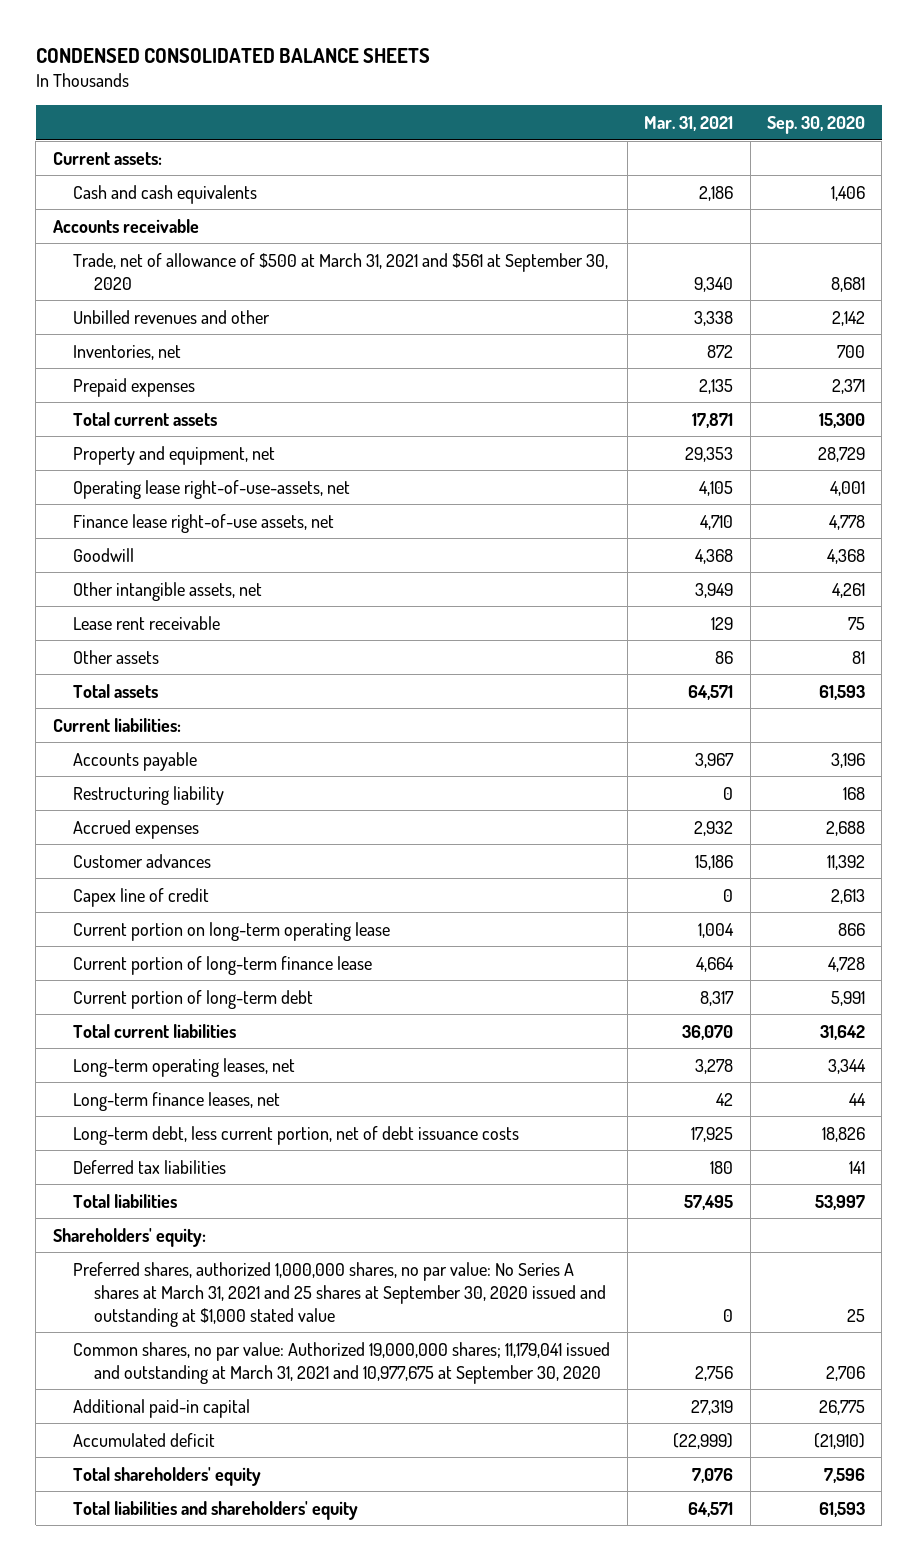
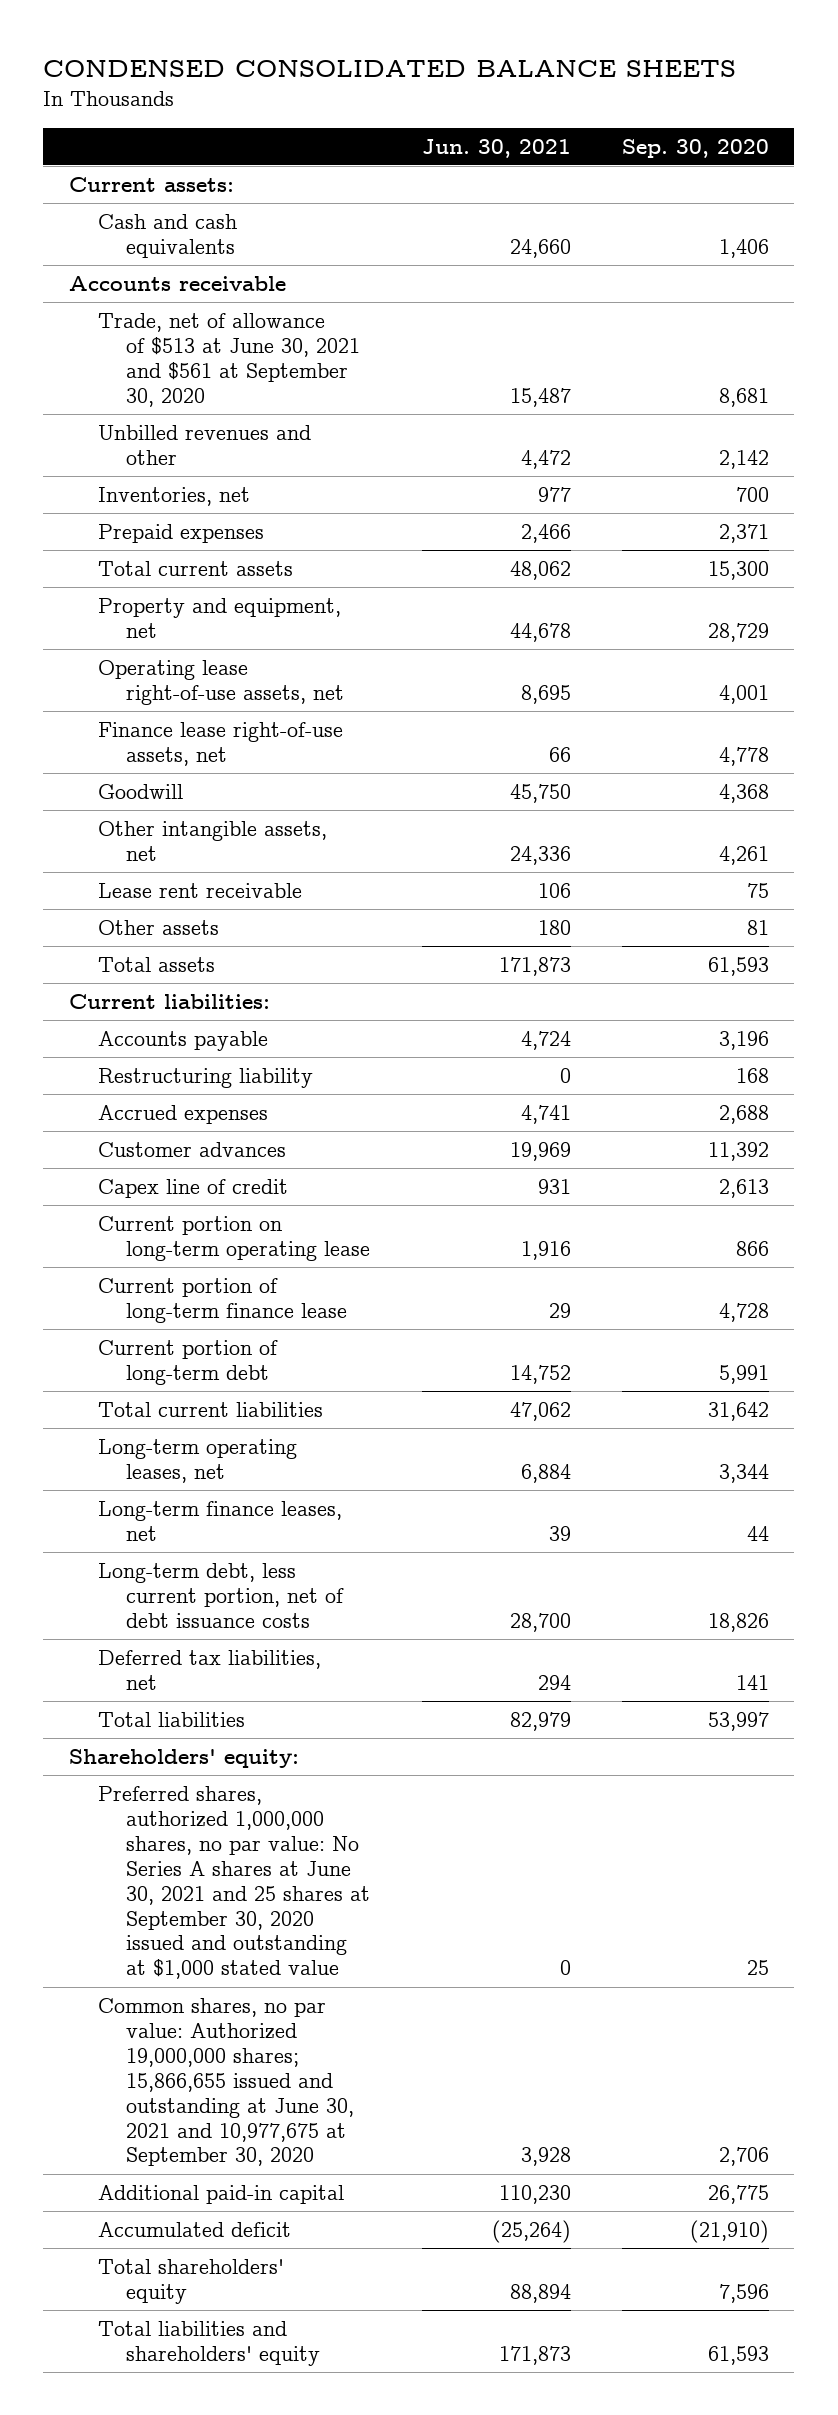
- | Mar. 31, 2021 | Sep. 30, 2020
+ | Jun. 30, 2021 | Sep. 30, 2020
- Trade, net of allowance of $500 at March 31, 2021 and $561 at September 30, 2020 | 9,340 | 8,681
+ Trade, net of allowance of $513 at June 30, 2021 and $561 at September 30, 2020 | 15,487 | 8,681
- Operating lease right-of-use-assets, net | 4,105 | 4,001
+ Operating lease right-of-use assets, net | 8,695 | 4,001
- Deferred tax liabilities | 180 | 141
+ Deferred tax liabilities, net | 294 | 141
- Preferred shares, authorized 1,000,000 shares, no par value: No Series A shares at March 31, 2021 and 25 shares at September 30, 2020 issued and outstanding at $1,000 stated value | 0 | 25
- Common shares, no par value: Authorized 19,000,000 shares; 11,179,041 issued and outstanding at March 31, 2021 and 10,977,675 at September 30, 2020 | 2,756 | 2,706
+ Preferred shares, authorized 1,000,000 shares, no par value: No Series A shares at June 30, 2021 and 25 shares at September 30, 2020 issued and outstanding at $1,000 stated value | 0 | 25
+ Common shares, no par value: Authorized 19,000,000 shares; 15,866,655 issued and outstanding at June 30, 2021 and 10,977,675 at September 30, 2020 | 3,928 | 2,706

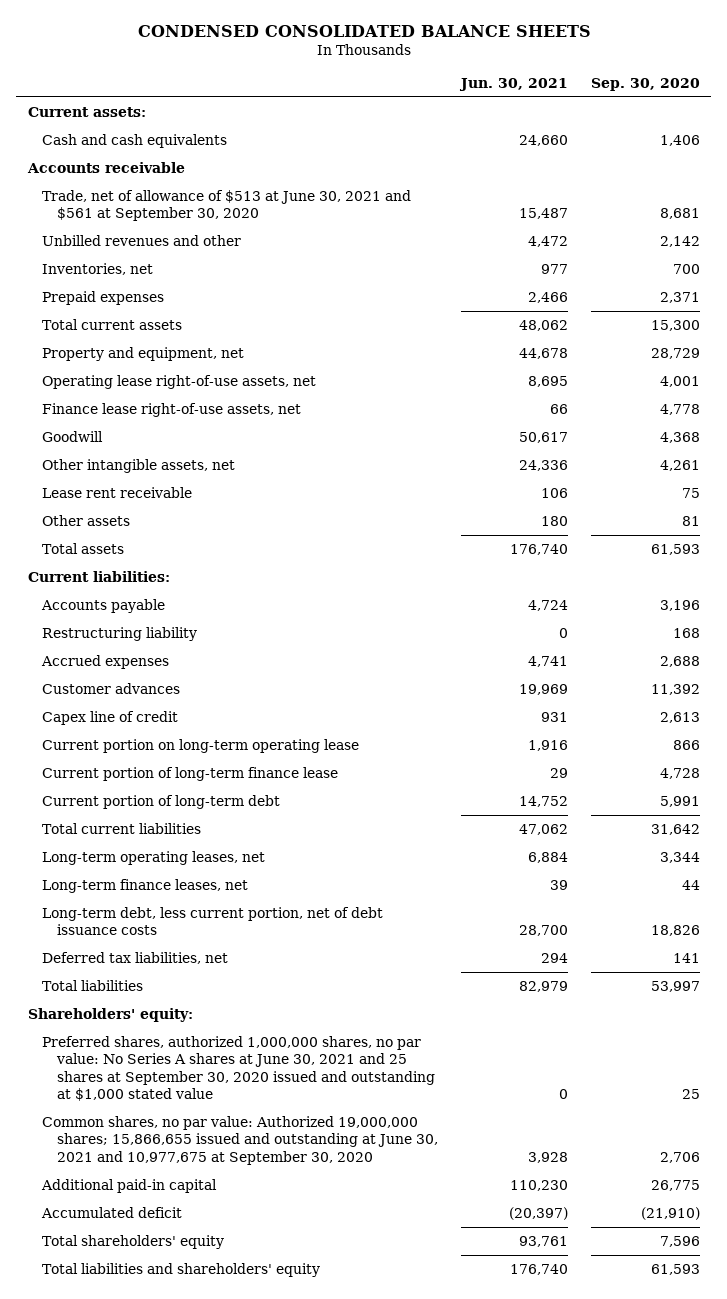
- Goodwill | 45,750 | 4,368
+ Goodwill | 50,617 | 4,368
- Total assets | 171,873 | 61,593
+ Total assets | 176,740 | 61,593
- Accumulated deficit | (25,264) | (21,910)
- Total shareholders' equity | 88,894 | 7,596
- Total liabilities and shareholders' equity | 171,873 | 61,593
+ Accumulated deficit | (20,397) | (21,910)
+ Total shareholders' equity | 93,761 | 7,596
+ Total liabilities and shareholders' equity | 176,740 | 61,593

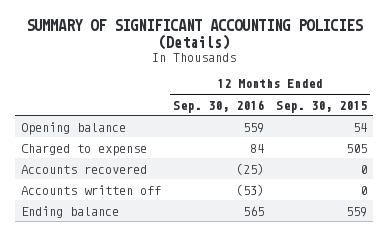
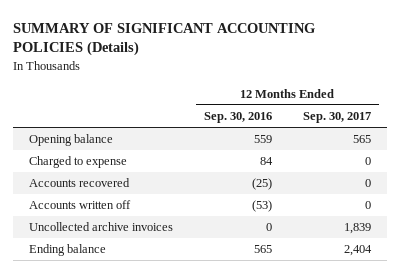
- | 12 Months Ended Sep. 30, 2016 | 12 Months Ended Sep. 30, 2015
+ | 12 Months Ended Sep. 30, 2016 | 12 Months Ended Sep. 30, 2017
+ Uncollected archive invoices | 0 | 1,839

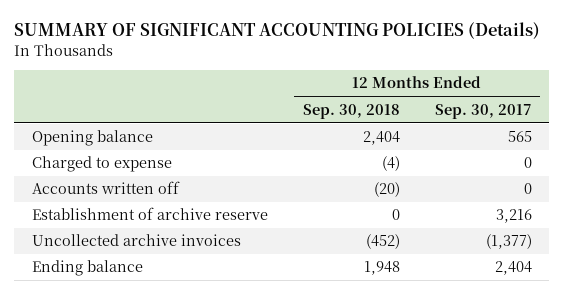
- | 12 Months Ended Sep. 30, 2016 | 12 Months Ended Sep. 30, 2017
+ | 12 Months Ended Sep. 30, 2018 | 12 Months Ended Sep. 30, 2017
- Accounts recovered | (25) | 0
- Uncollected archive invoices | 0 | 1,839
+ Establishment of archive reserve | 0 | 3,216
+ Uncollected archive invoices | (452) | (1,377)

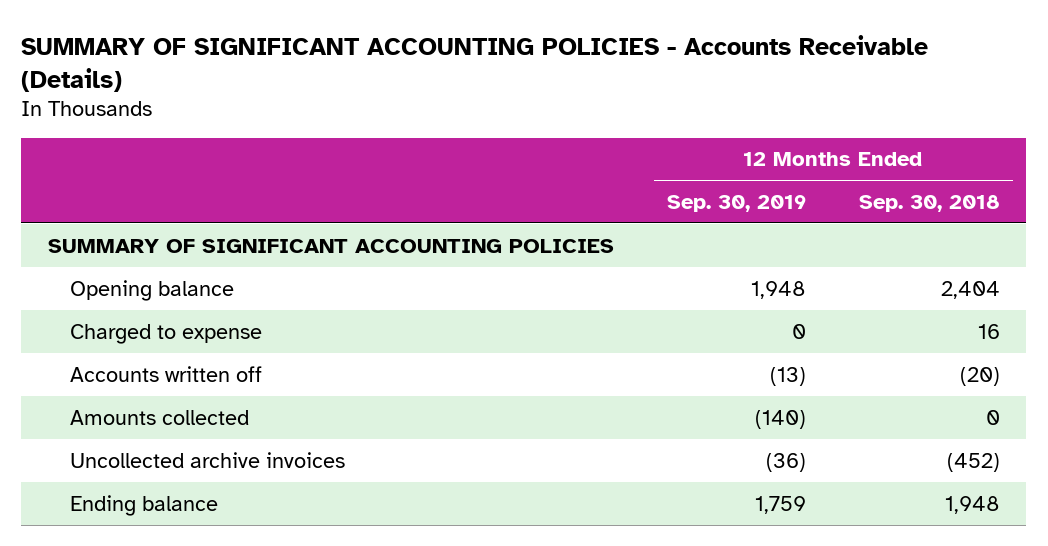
- SUMMARY OF SIGNIFICANT ACCOUNTING POLICIES (Details)
+ SUMMARY OF SIGNIFICANT ACCOUNTING POLICIES - Accounts Receivable (Details)
- | 12 Months Ended Sep. 30, 2018 | 12 Months Ended Sep. 30, 2017
+ | 12 Months Ended Sep. 30, 2019 | 12 Months Ended Sep. 30, 2018
+ SUMMARY OF SIGNIFICANT ACCOUNTING POLICIES
- Charged to expense | (4) | 0
+ Charged to expense | 0 | 16
- Establishment of archive reserve | 0 | 3,216
+ Amounts collected | (140) | 0

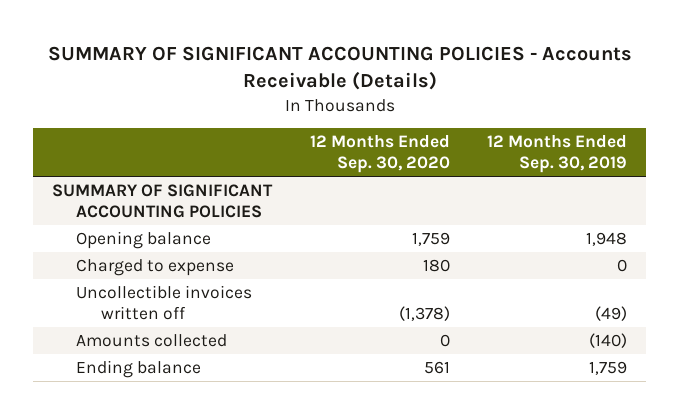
- | 12 Months Ended Sep. 30, 2019 | 12 Months Ended Sep. 30, 2018
+ | 12 Months Ended Sep. 30, 2020 | 12 Months Ended Sep. 30, 2019
- Accounts written off | (13) | (20)
+ Uncollectible invoices written off | (1,378) | (49)
- Uncollected archive invoices | (36) | (452)

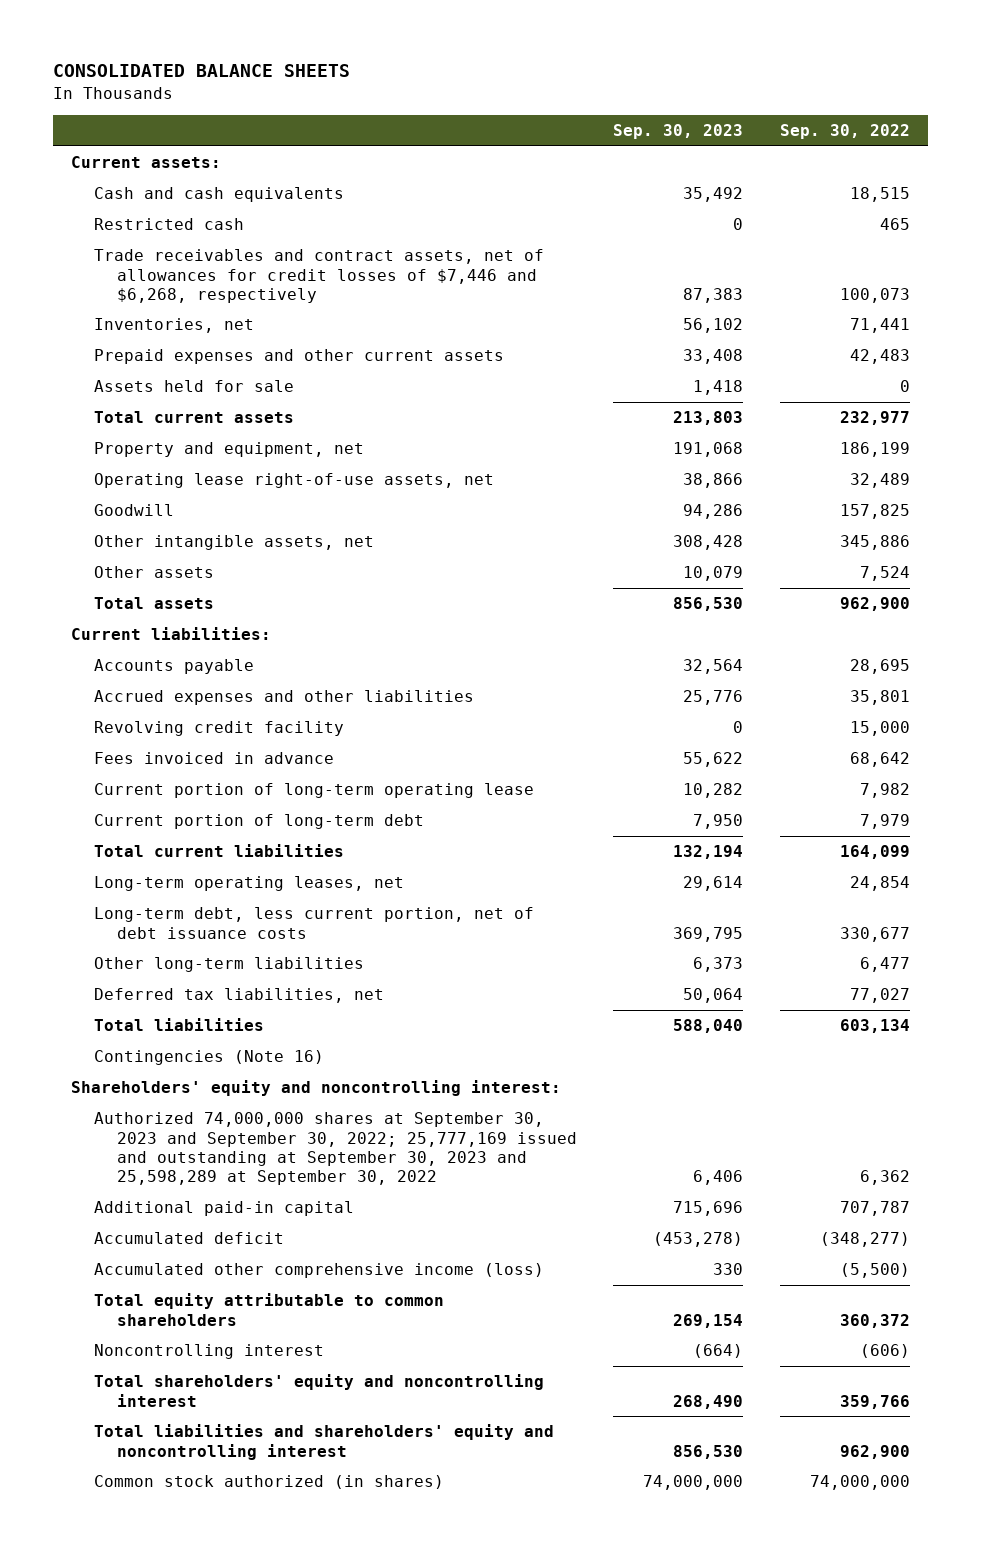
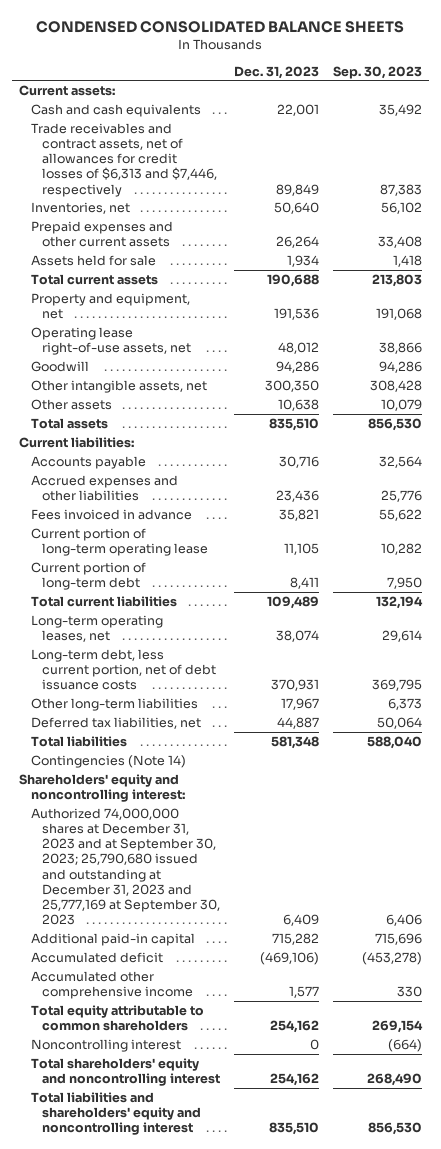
- CONSOLIDATED BALANCE SHEETS
+ CONDENSED CONSOLIDATED BALANCE SHEETS
- | Sep. 30, 2023 | Sep. 30, 2022
+ | Dec. 31, 2023 | Sep. 30, 2023
- Restricted cash | 0 | 465
- Trade receivables and contract assets, net of allowances for credit losses of $7,446 and $6,268, respectively | 87,383 | 100,073
+ Trade receivables and contract assets, net of allowances for credit losses of $6,313 and $7,446, respectively | 89,849 | 87,383
- Revolving credit facility | 0 | 15,000
- Contingencies (Note 16)
+ Contingencies (Note 14)
- Authorized 74,000,000 shares at September 30, 2023 and September 30, 2022; 25,777,169 issued and outstanding at September 30, 2023 and 25,598,289 at September 30, 2022 | 6,406 | 6,362
+ Authorized 74,000,000 shares at December 31, 2023 and at September 30, 2023; 25,790,680 issued and outstanding at December 31, 2023 and 25,777,169 at September 30, 2023 | 6,409 | 6,406
- Accumulated other comprehensive income (loss) | 330 | (5,500)
+ Accumulated other comprehensive income | 1,577 | 330
- Common stock authorized (in shares) | 74,000,000 | 74,000,000

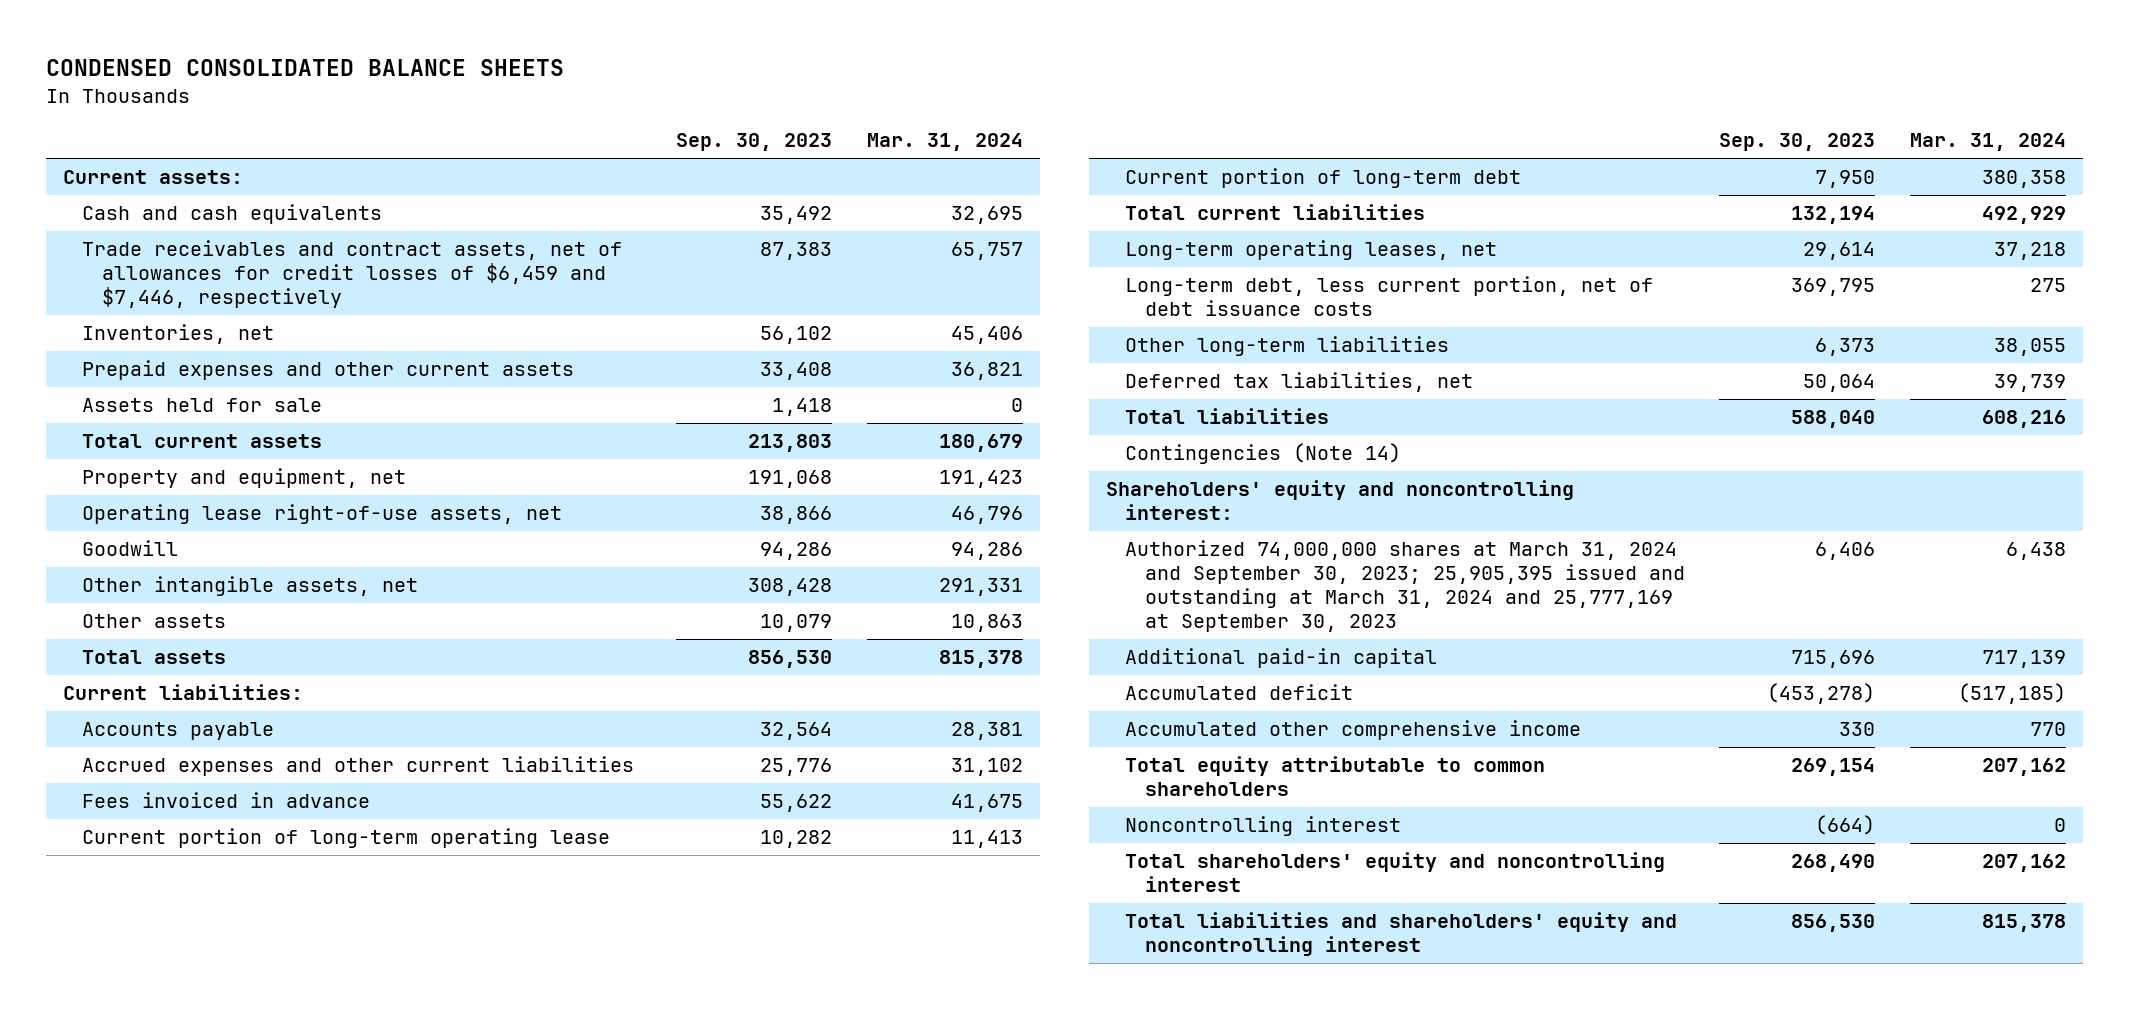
- | Dec. 31, 2023 | Sep. 30, 2023
+ | Sep. 30, 2023 | Mar. 31, 2024
- Trade receivables and contract assets, net of allowances for credit losses of $6,313 and $7,446, respectively | 89,849 | 87,383
+ Trade receivables and contract assets, net of allowances for credit losses of $6,459 and $7,446, respectively | 87,383 | 65,757
- Accrued expenses and other liabilities | 23,436 | 25,776
+ Accrued expenses and other current liabilities | 25,776 | 31,102
- Authorized 74,000,000 shares at December 31, 2023 and at September 30, 2023; 25,790,680 issued and outstanding at December 31, 2023 and 25,777,169 at September 30, 2023 | 6,409 | 6,406
+ Authorized 74,000,000 shares at March 31, 2024 and September 30, 2023; 25,905,395 issued and outstanding at March 31, 2024 and 25,777,169 at September 30, 2023 | 6,406 | 6,438

